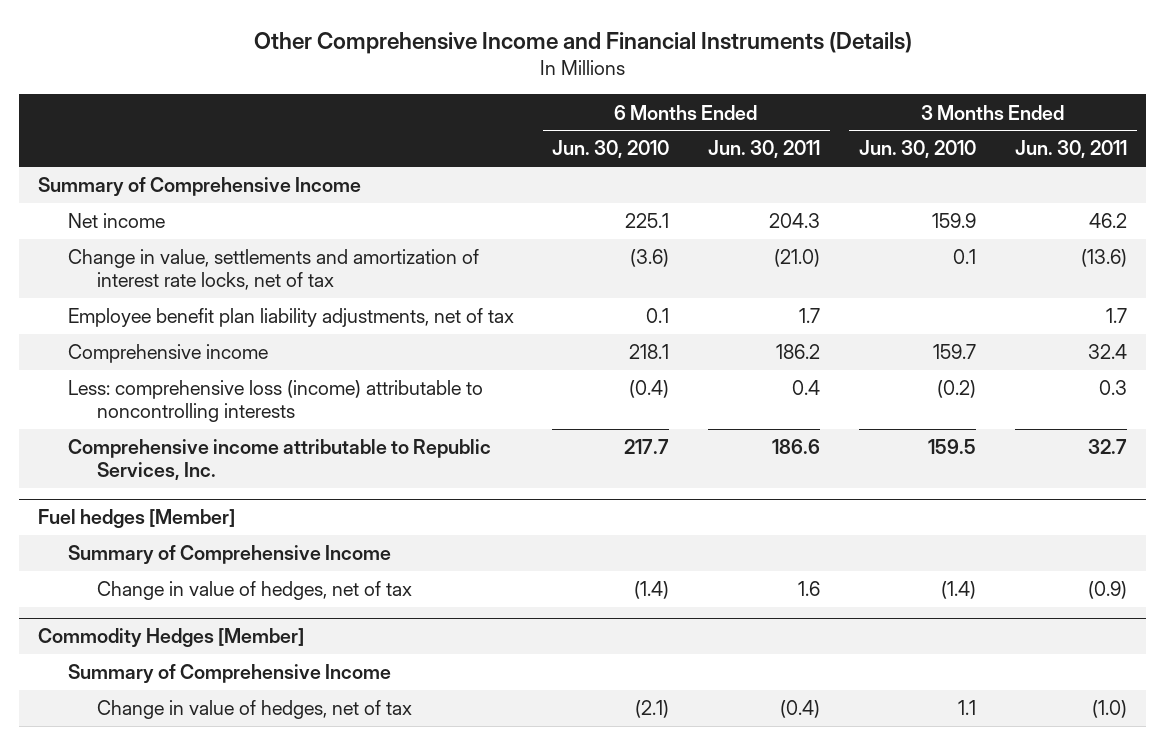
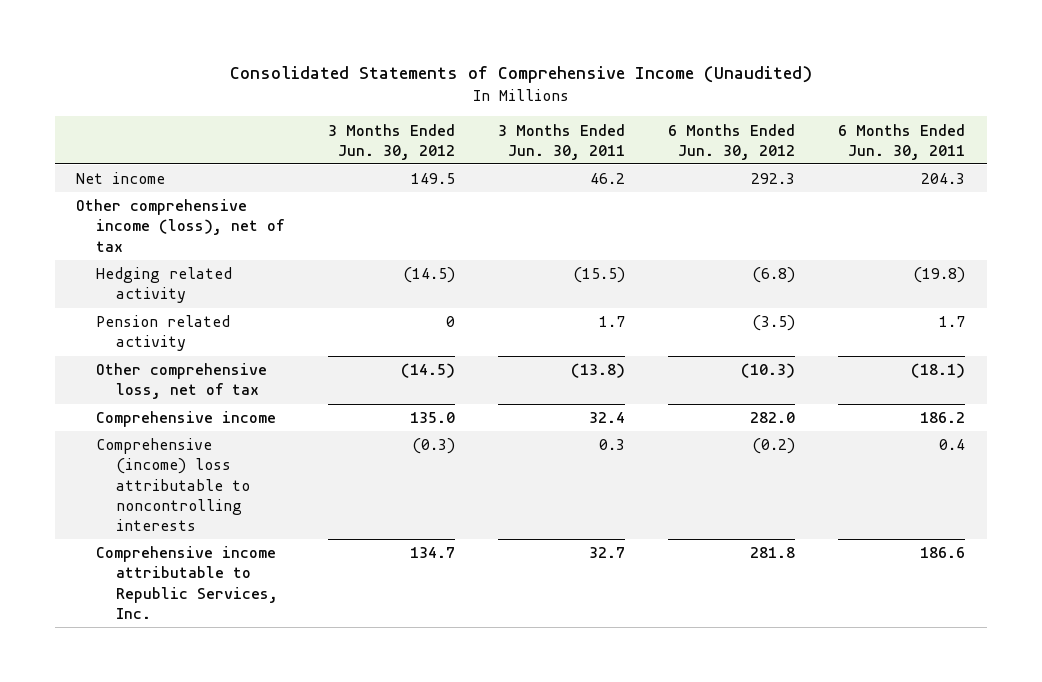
- Other Comprehensive Income and Financial Instruments (Details)
+ Consolidated Statements of Comprehensive Income (Unaudited)
- | 6 Months Ended Jun. 30, 2010 | 6 Months Ended Jun. 30, 2011 | 3 Months Ended Jun. 30, 2010 | 3 Months Ended Jun. 30, 2011
+ | 3 Months Ended Jun. 30, 2012 | 3 Months Ended Jun. 30, 2011 | 6 Months Ended Jun. 30, 2012 | 6 Months Ended Jun. 30, 2011
- Summary of Comprehensive Income
- Change in value, settlements and amortization of interest rate locks, net of tax | (3.6) | (21.0) | 0.1 | (13.6)
- Employee benefit plan liability adjustments, net of tax | 0.1 | 1.7 | | 1.7
+ Other comprehensive income (loss), net of tax
+ Hedging related activity | (14.5) | (15.5) | (6.8) | (19.8)
+ Pension related activity | 0 | 1.7 | (3.5) | 1.7
+ Other comprehensive loss, net of tax | (14.5) | (13.8) | (10.3) | (18.1)
- Less: comprehensive loss (income) attributable to noncontrolling interests | (0.4) | 0.4 | (0.2) | 0.3
+ Comprehensive (income) loss attributable to noncontrolling interests | (0.3) | 0.3 | (0.2) | 0.4
- Fuel hedges [Member]
- Summary of Comprehensive Income
- Change in value of hedges, net of tax | (1.4) | 1.6 | (1.4) | (0.9)
- Commodity Hedges [Member]
- Summary of Comprehensive Income
- Change in value of hedges, net of tax | (2.1) | (0.4) | 1.1 | (1.0)

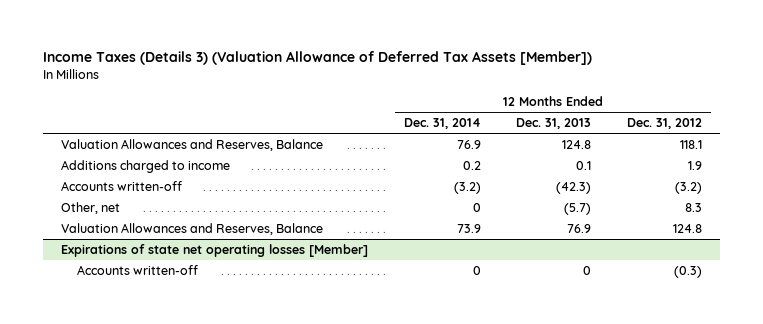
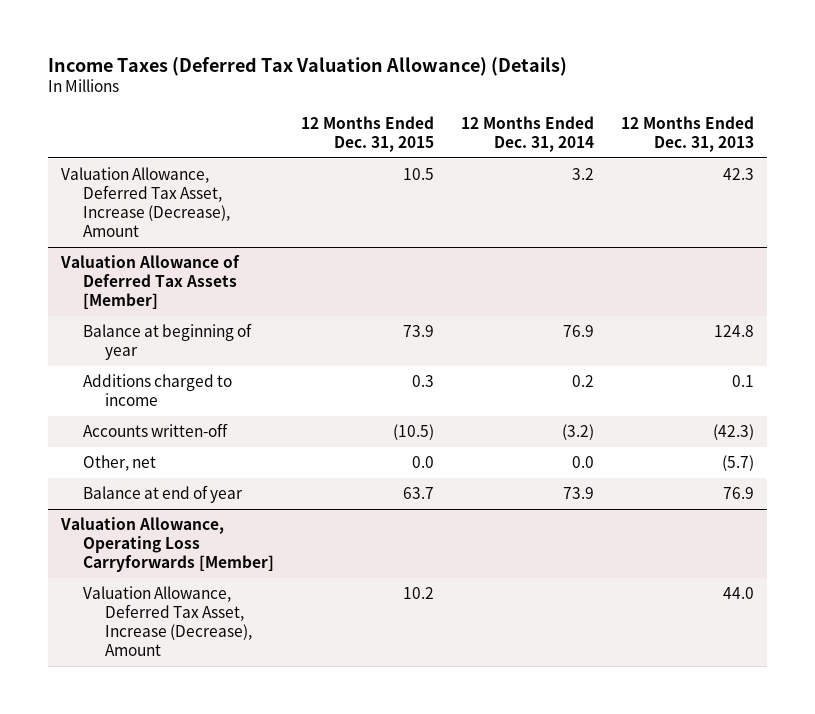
- Income Taxes (Details 3) (Valuation Allowance of Deferred Tax Assets [Member])
+ Income Taxes (Deferred Tax Valuation Allowance) (Details)
- | 12 Months Ended Dec. 31, 2014 | 12 Months Ended Dec. 31, 2013 | 12 Months Ended Dec. 31, 2012
+ | 12 Months Ended Dec. 31, 2015 | 12 Months Ended Dec. 31, 2014 | 12 Months Ended Dec. 31, 2013
- Valuation Allowances and Reserves, Balance | 76.9 | 124.8 | 118.1
+ Valuation Allowance, Deferred Tax Asset, Increase (Decrease), Amount | 10.5 | 3.2 | 42.3
+ Valuation Allowance of Deferred Tax Assets [Member]
+ Balance at beginning of year | 73.9 | 76.9 | 124.8
- Other, net | 0 | (5.7) | 8.3
- Valuation Allowances and Reserves, Balance | 73.9 | 76.9 | 124.8
- Expirations of state net operating losses [Member]
- Accounts written-off | 0 | 0 | (0.3)
+ Other, net | 0.0 | 0.0 | (5.7)
+ Balance at end of year | 63.7 | 73.9 | 76.9
+ Valuation Allowance, Operating Loss Carryforwards [Member]
+ Valuation Allowance, Deferred Tax Asset, Increase (Decrease), Amount | 10.2 | | 44.0

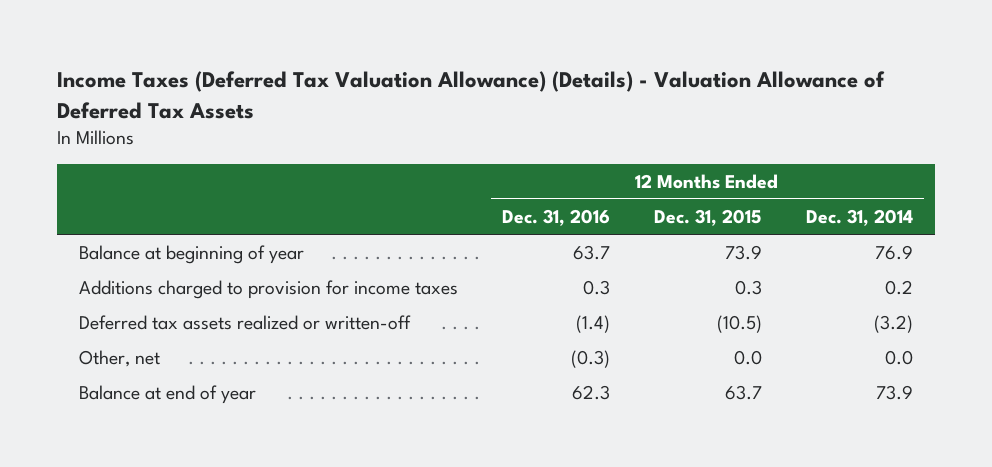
- Income Taxes (Deferred Tax Valuation Allowance) (Details)
+ Income Taxes (Deferred Tax Valuation Allowance) (Details) - Valuation Allowance of Deferred Tax Assets
- | 12 Months Ended Dec. 31, 2015 | 12 Months Ended Dec. 31, 2014 | 12 Months Ended Dec. 31, 2013
+ | 12 Months Ended Dec. 31, 2016 | 12 Months Ended Dec. 31, 2015 | 12 Months Ended Dec. 31, 2014
- Valuation Allowance, Deferred Tax Asset, Increase (Decrease), Amount | 10.5 | 3.2 | 42.3
- Valuation Allowance of Deferred Tax Assets [Member]
- Additions charged to income | 0.3 | 0.2 | 0.1
- Accounts written-off | (10.5) | (3.2) | (42.3)
+ Additions charged to provision for income taxes | 0.3 | 0.3 | 0.2
+ Deferred tax assets realized or written-off | (1.4) | (10.5) | (3.2)
- Valuation Allowance, Operating Loss Carryforwards [Member]
- Valuation Allowance, Deferred Tax Asset, Increase (Decrease), Amount | 10.2 | | 44.0

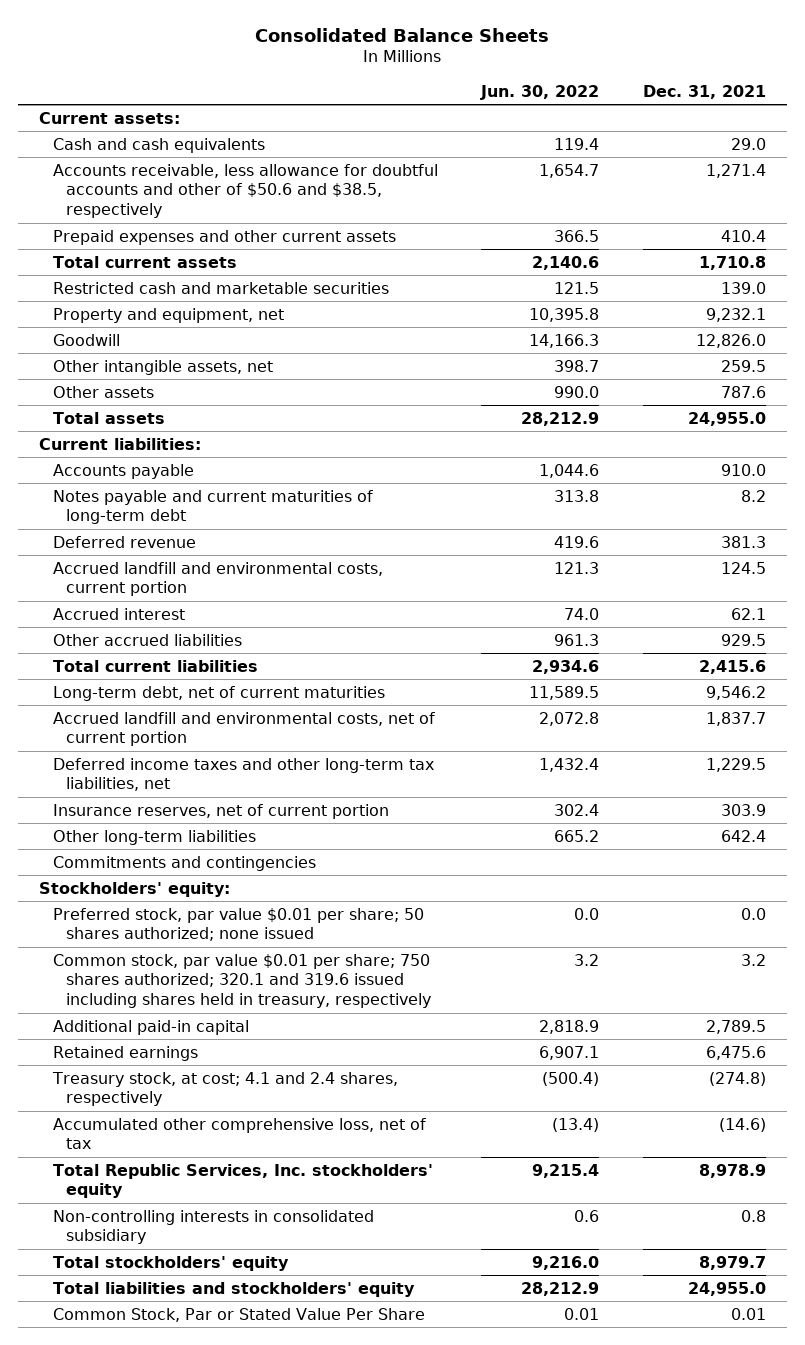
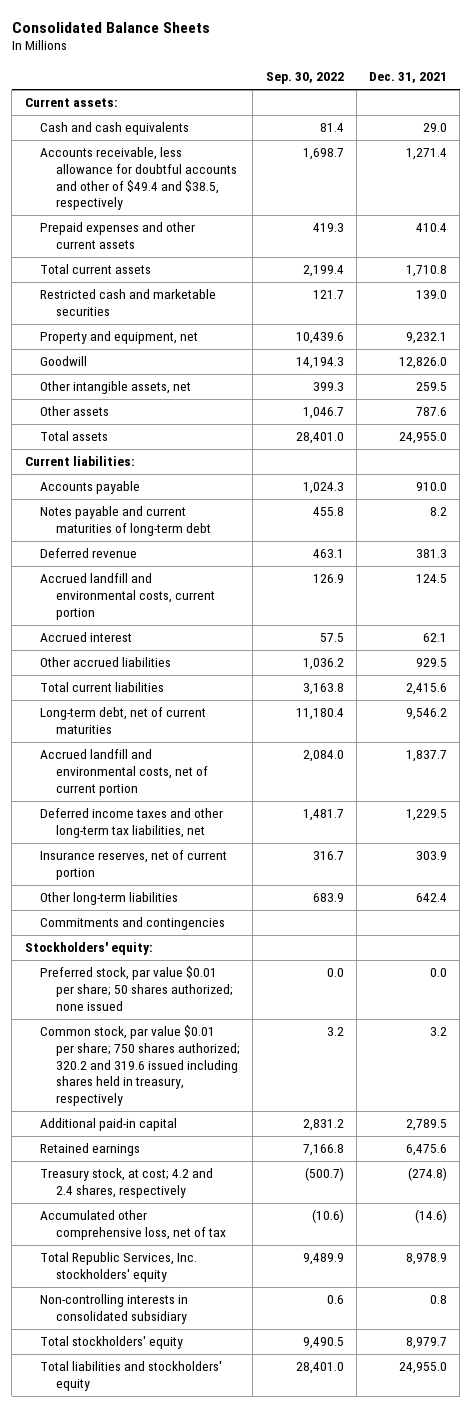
- | Jun. 30, 2022 | Dec. 31, 2021
+ | Sep. 30, 2022 | Dec. 31, 2021
- Accounts receivable, less allowance for doubtful accounts and other of $50.6 and $38.5, respectively | 1,654.7 | 1,271.4
+ Accounts receivable, less allowance for doubtful accounts and other of $49.4 and $38.5, respectively | 1,698.7 | 1,271.4
- Common stock, par value $0.01 per share; 750 shares authorized; 320.1 and 319.6 issued including shares held in treasury, respectively | 3.2 | 3.2
+ Common stock, par value $0.01 per share; 750 shares authorized; 320.2 and 319.6 issued including shares held in treasury, respectively | 3.2 | 3.2
- Treasury stock, at cost; 4.1 and 2.4 shares, respectively | (500.4) | (274.8)
+ Treasury stock, at cost; 4.2 and 2.4 shares, respectively | (500.7) | (274.8)
- Common Stock, Par or Stated Value Per Share | 0.01 | 0.01

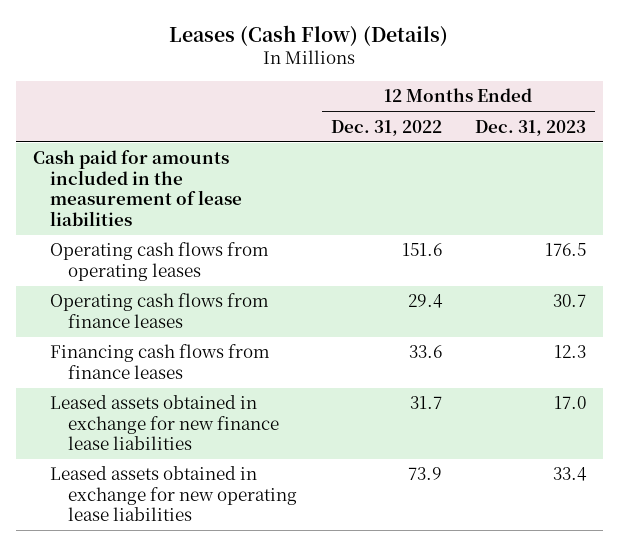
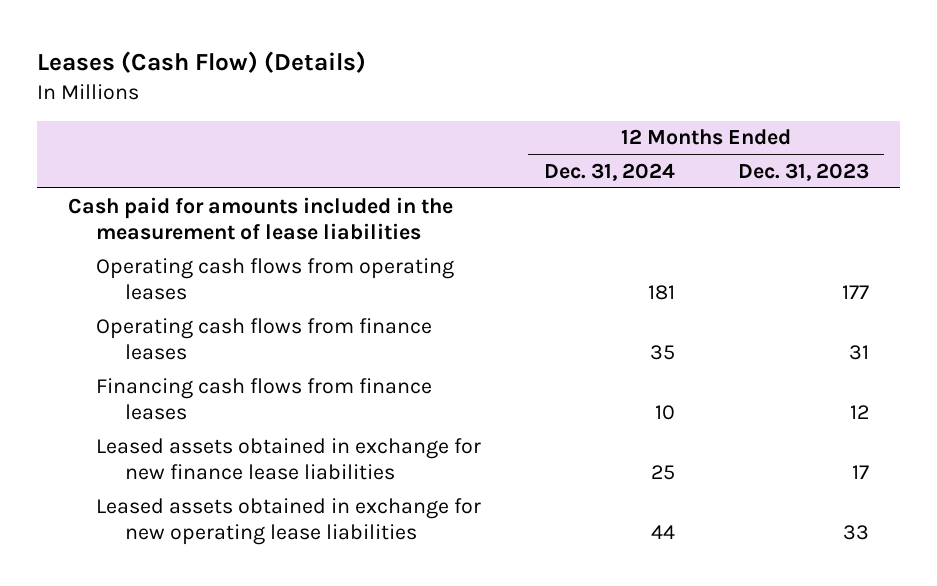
- | 12 Months Ended Dec. 31, 2022 | 12 Months Ended Dec. 31, 2023
+ | 12 Months Ended Dec. 31, 2024 | 12 Months Ended Dec. 31, 2023
- Operating cash flows from operating leases | 151.6 | 176.5
- Operating cash flows from finance leases | 29.4 | 30.7
- Financing cash flows from finance leases | 33.6 | 12.3
- Leased assets obtained in exchange for new finance lease liabilities | 31.7 | 17.0
- Leased assets obtained in exchange for new operating lease liabilities | 73.9 | 33.4
+ Operating cash flows from operating leases | 181 | 177
+ Operating cash flows from finance leases | 35 | 31
+ Financing cash flows from finance leases | 10 | 12
+ Leased assets obtained in exchange for new finance lease liabilities | 25 | 17
+ Leased assets obtained in exchange for new operating lease liabilities | 44 | 33

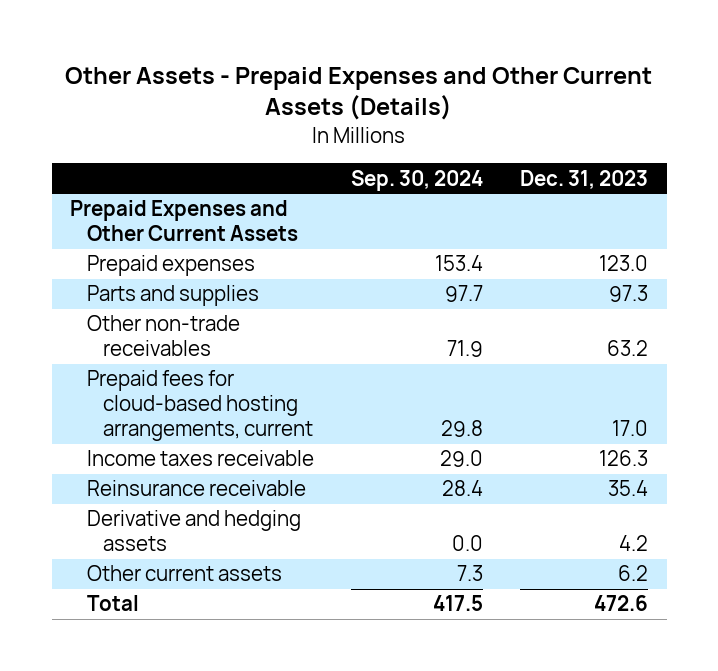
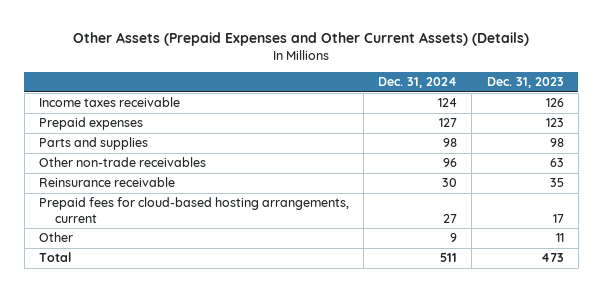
- Other Assets - Prepaid Expenses and Other Current Assets (Details)
+ Other Assets (Prepaid Expenses and Other Current Assets) (Details)
- | Sep. 30, 2024 | Dec. 31, 2023
+ | Dec. 31, 2024 | Dec. 31, 2023
- Prepaid Expenses and Other Current Assets
- Prepaid expenses | 153.4 | 123.0
- Parts and supplies | 97.7 | 97.3
- Other non-trade receivables | 71.9 | 63.2
- Prepaid fees for cloud-based hosting arrangements, current | 29.8 | 17.0
- Income taxes receivable | 29.0 | 126.3
- Reinsurance receivable | 28.4 | 35.4
- Derivative and hedging assets | 0.0 | 4.2
- Other current assets | 7.3 | 6.2
- Total | 417.5 | 472.6
+ Income taxes receivable | 124 | 126
+ Prepaid expenses | 127 | 123
+ Parts and supplies | 98 | 98
+ Other non-trade receivables | 96 | 63
+ Reinsurance receivable | 30 | 35
+ Prepaid fees for cloud-based hosting arrangements, current | 27 | 17
+ Other | 9 | 11
+ Total | 511 | 473

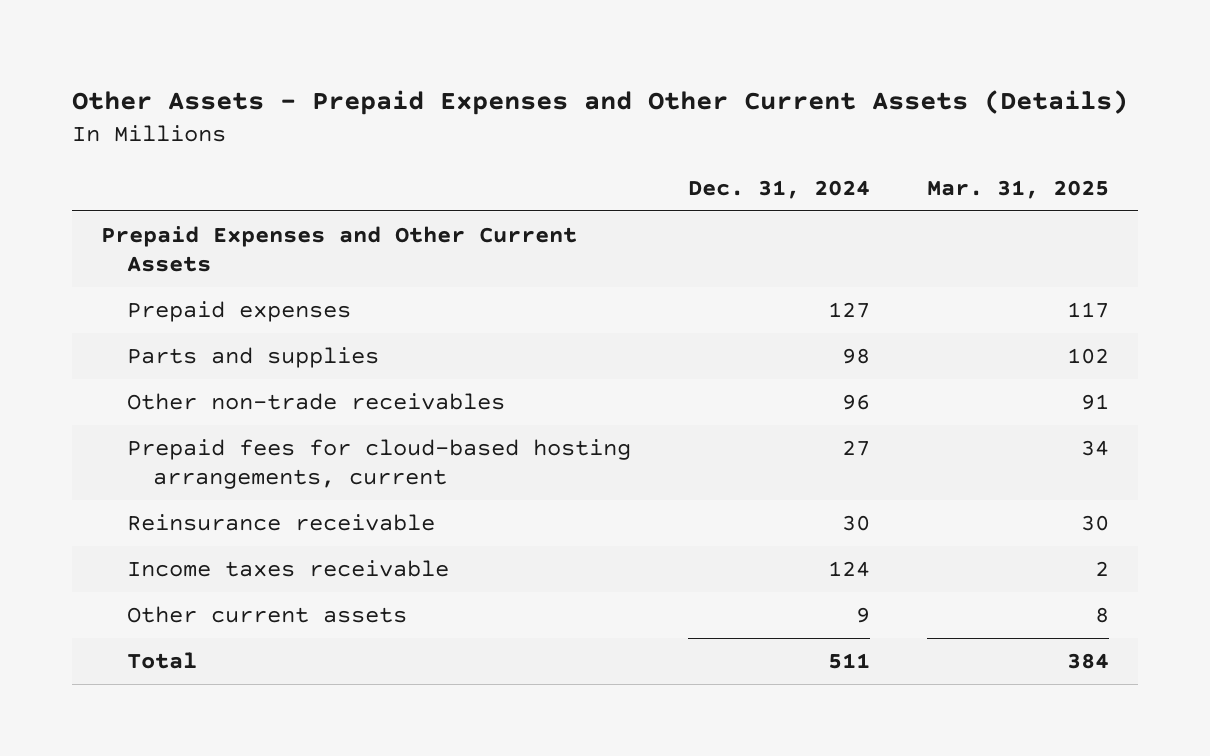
- Other Assets (Prepaid Expenses and Other Current Assets) (Details)
+ Other Assets - Prepaid Expenses and Other Current Assets (Details)
- | Dec. 31, 2024 | Dec. 31, 2023
+ | Dec. 31, 2024 | Mar. 31, 2025
+ Prepaid Expenses and Other Current Assets
- Other | 9 | 11
moved down: Reinsurance receivable | 30 | 30
moved down: Income taxes receivable | 124 | 2
+ Other current assets | 9 | 8

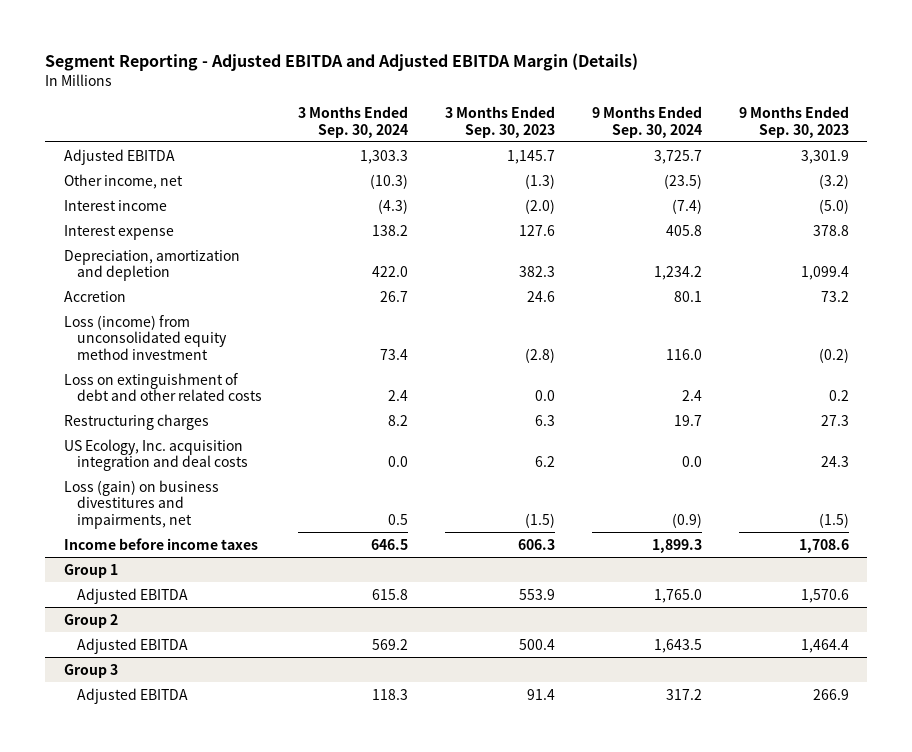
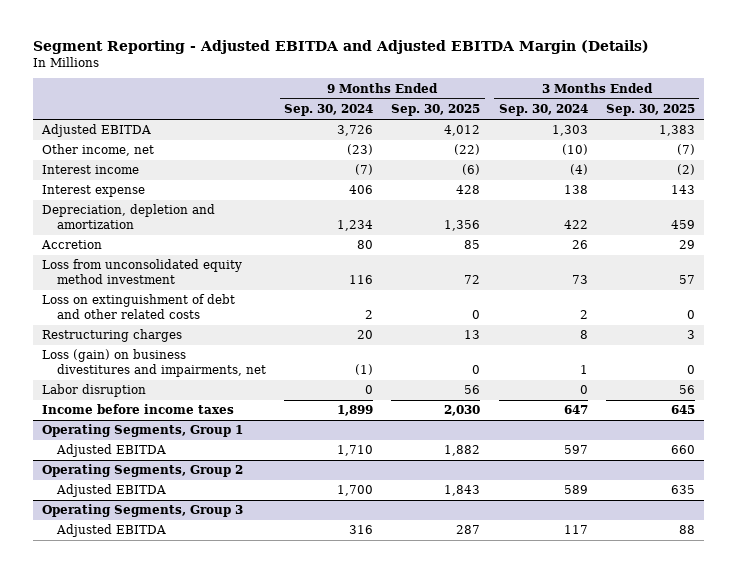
- | 3 Months Ended Sep. 30, 2024 | 3 Months Ended Sep. 30, 2023 | 9 Months Ended Sep. 30, 2024 | 9 Months Ended Sep. 30, 2023
+ | 9 Months Ended Sep. 30, 2024 | 9 Months Ended Sep. 30, 2025 | 3 Months Ended Sep. 30, 2024 | 3 Months Ended Sep. 30, 2025
- Adjusted EBITDA | 1,303.3 | 1,145.7 | 3,725.7 | 3,301.9
- Other income, net | (10.3) | (1.3) | (23.5) | (3.2)
- Interest income | (4.3) | (2.0) | (7.4) | (5.0)
- Interest expense | 138.2 | 127.6 | 405.8 | 378.8
- Depreciation, amortization and depletion | 422.0 | 382.3 | 1,234.2 | 1,099.4
- Accretion | 26.7 | 24.6 | 80.1 | 73.2
- Loss (income) from unconsolidated equity method investment | 73.4 | (2.8) | 116.0 | (0.2)
- Loss on extinguishment of debt and other related costs | 2.4 | 0.0 | 2.4 | 0.2
- Restructuring charges | 8.2 | 6.3 | 19.7 | 27.3
- US Ecology, Inc. acquisition integration and deal costs | 0.0 | 6.2 | 0.0 | 24.3
- Loss (gain) on business divestitures and impairments, net | 0.5 | (1.5) | (0.9) | (1.5)
- Income before income taxes | 646.5 | 606.3 | 1,899.3 | 1,708.6
- Group 1
- Adjusted EBITDA | 615.8 | 553.9 | 1,765.0 | 1,570.6
- Group 2
- Adjusted EBITDA | 569.2 | 500.4 | 1,643.5 | 1,464.4
- Group 3
- Adjusted EBITDA | 118.3 | 91.4 | 317.2 | 266.9
+ Adjusted EBITDA | 3,726 | 4,012 | 1,303 | 1,383
+ Other income, net | (23) | (22) | (10) | (7)
+ Interest income | (7) | (6) | (4) | (2)
+ Interest expense | 406 | 428 | 138 | 143
+ Depreciation, depletion and amortization | 1,234 | 1,356 | 422 | 459
+ Accretion | 80 | 85 | 26 | 29
+ Loss from unconsolidated equity method investment | 116 | 72 | 73 | 57
+ Loss on extinguishment of debt and other related costs | 2 | 0 | 2 | 0
+ Restructuring charges | 20 | 13 | 8 | 3
+ Loss (gain) on business divestitures and impairments, net | (1) | 0 | 1 | 0
+ Labor disruption | 0 | 56 | 0 | 56
+ Income before income taxes | 1,899 | 2,030 | 647 | 645
+ Operating Segments, Group 1
+ Adjusted EBITDA | 1,710 | 1,882 | 597 | 660
+ Operating Segments, Group 2
+ Adjusted EBITDA | 1,700 | 1,843 | 589 | 635
+ Operating Segments, Group 3
+ Adjusted EBITDA | 316 | 287 | 117 | 88

